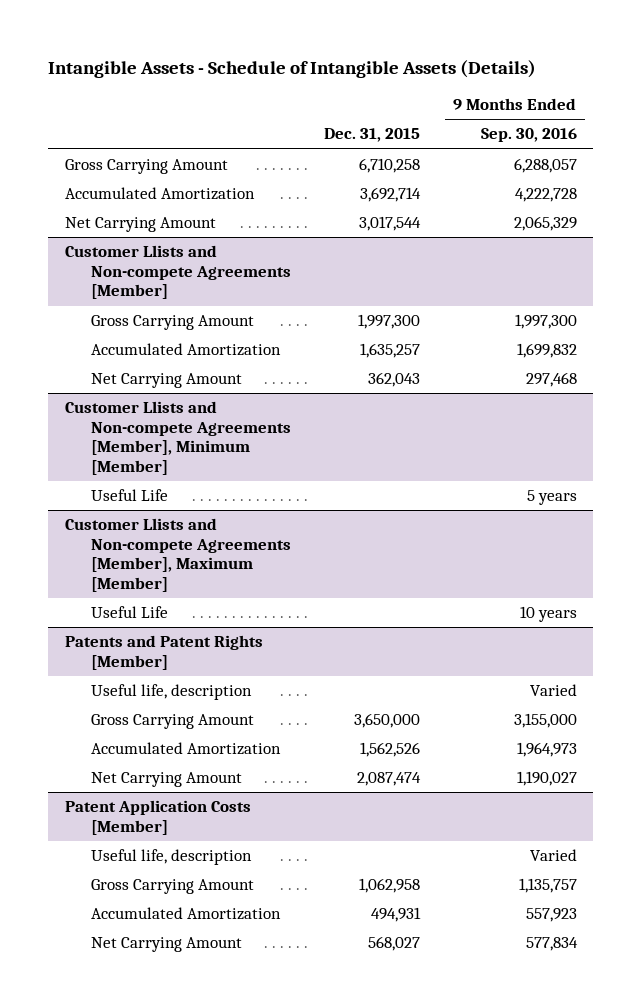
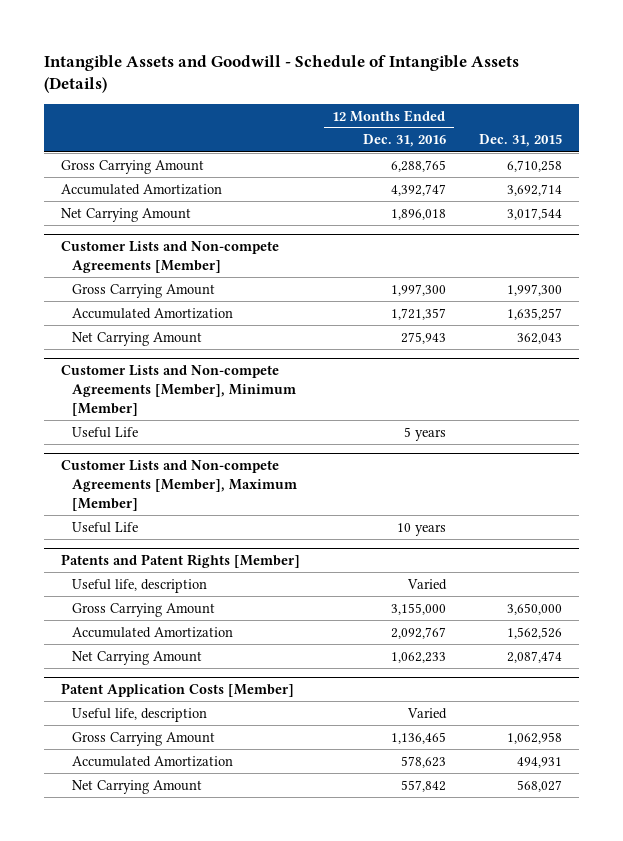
- Intangible Assets - Schedule of Intangible Assets (Details)
+ Intangible Assets and Goodwill - Schedule of Intangible Assets (Details)
- | Dec. 31, 2015 | 9 Months Ended Sep. 30, 2016
+ | 12 Months Ended Dec. 31, 2016 | Dec. 31, 2015
- Customer Llists and Non-compete Agreements [Member]
+ Customer Lists and Non-compete Agreements [Member]
- Customer Llists and Non-compete Agreements [Member], Minimum [Member]
+ Customer Lists and Non-compete Agreements [Member], Minimum [Member]
- Customer Llists and Non-compete Agreements [Member], Maximum [Member]
+ Customer Lists and Non-compete Agreements [Member], Maximum [Member]

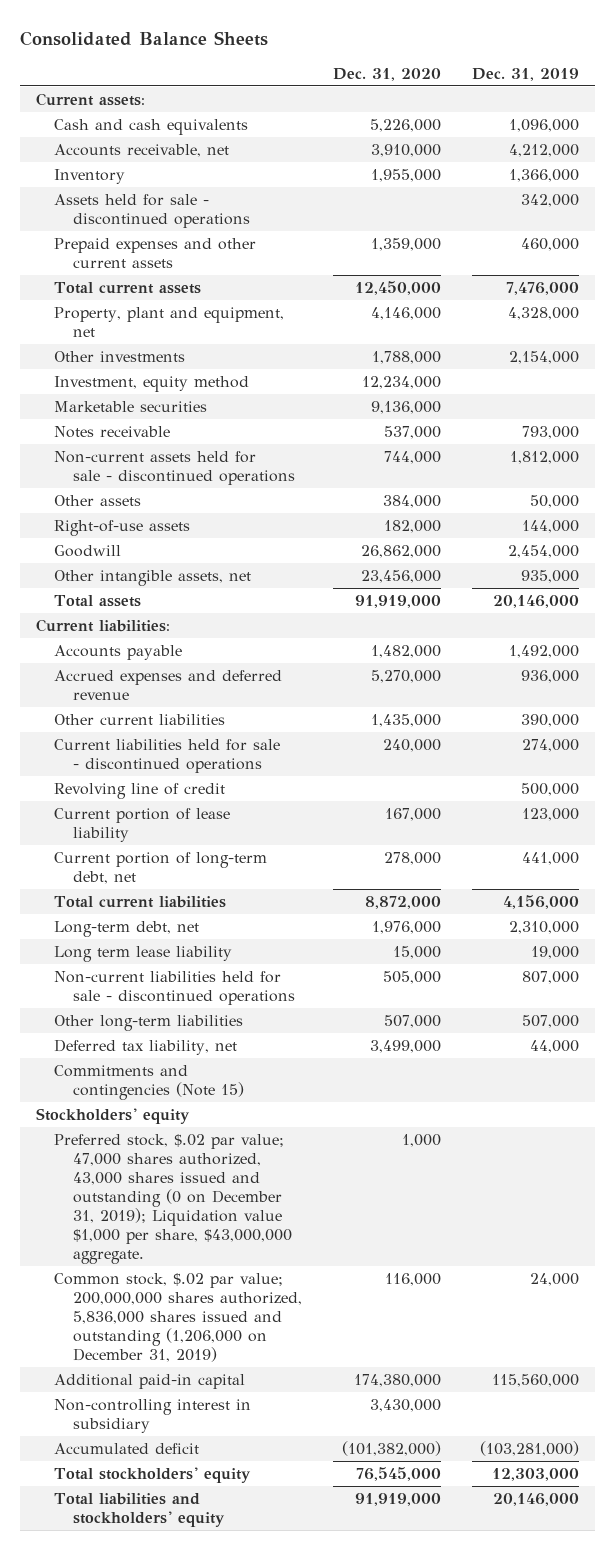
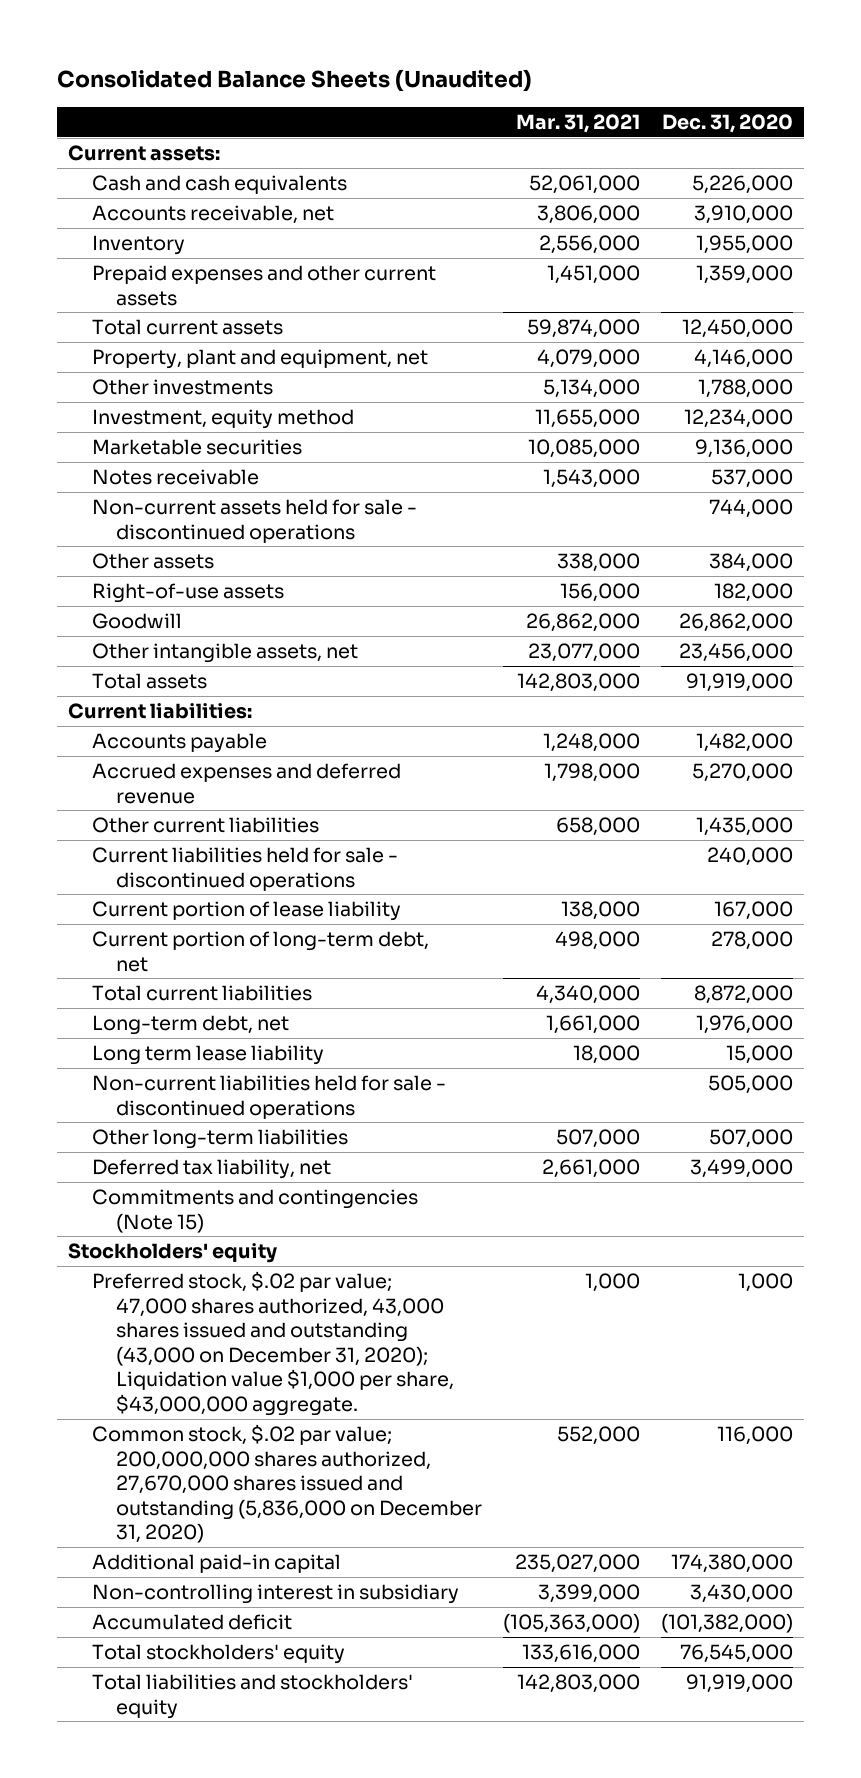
- Consolidated Balance Sheets
+ Consolidated Balance Sheets (Unaudited)
- | Dec. 31, 2020 | Dec. 31, 2019
+ | Mar. 31, 2021 | Dec. 31, 2020
- Assets held for sale - discontinued operations | | 342,000
- Revolving line of credit | | 500,000
- Preferred stock, $.02 par value; 47,000 shares authorized, 43,000 shares issued and outstanding (0 on December 31, 2019); Liquidation value $1,000 per share, $43,000,000 aggregate. | 1,000 |
- Common stock, $.02 par value; 200,000,000 shares authorized, 5,836,000 shares issued and outstanding (1,206,000 on December 31, 2019) | 116,000 | 24,000
+ Preferred stock, $.02 par value; 47,000 shares authorized, 43,000 shares issued and outstanding (43,000 on December 31, 2020); Liquidation value $1,000 per share, $43,000,000 aggregate. | 1,000 | 1,000
+ Common stock, $.02 par value; 200,000,000 shares authorized, 27,670,000 shares issued and outstanding (5,836,000 on December 31, 2020) | 552,000 | 116,000

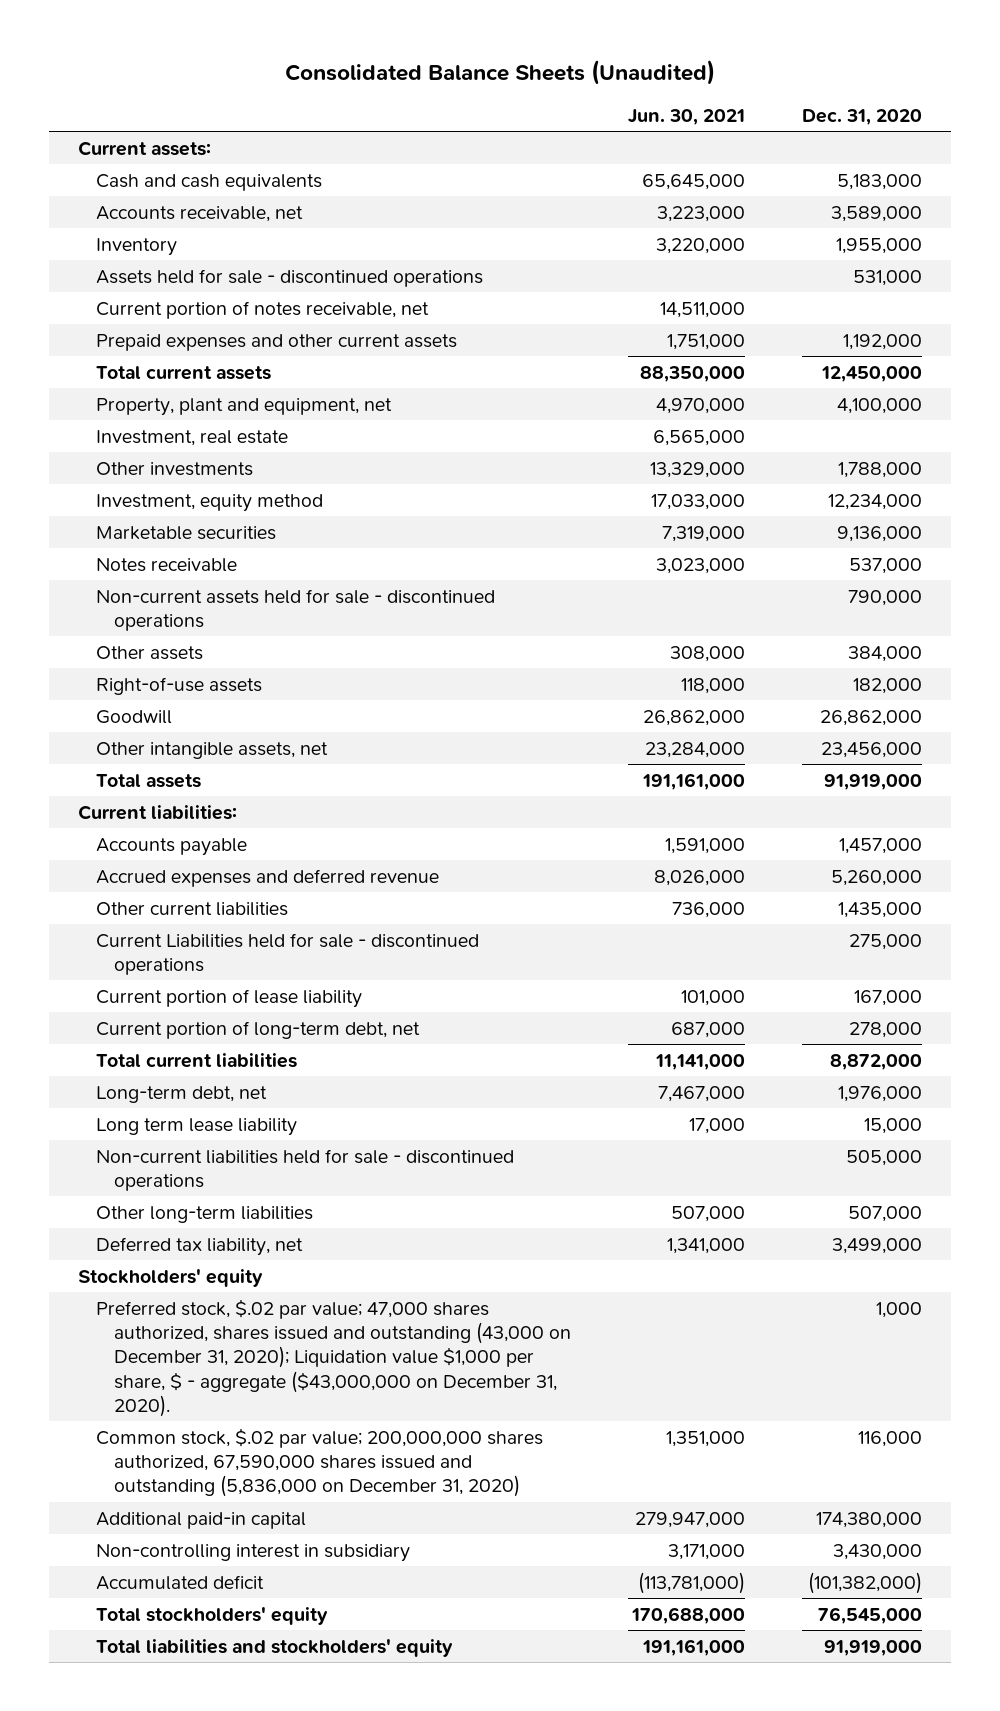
- | Mar. 31, 2021 | Dec. 31, 2020
+ | Jun. 30, 2021 | Dec. 31, 2020
- Cash and cash equivalents | 52,061,000 | 5,226,000
- Accounts receivable, net | 3,806,000 | 3,910,000
+ Cash and cash equivalents | 65,645,000 | 5,183,000
+ Accounts receivable, net | 3,223,000 | 3,589,000
- Prepaid expenses and other current assets | 1,451,000 | 1,359,000
+ Assets held for sale - discontinued operations | | 531,000
+ Current portion of notes receivable, net | 14,511,000 |
+ Prepaid expenses and other current assets | 1,751,000 | 1,192,000
- Property, plant and equipment, net | 4,079,000 | 4,146,000
+ Property, plant and equipment, net | 4,970,000 | 4,100,000
+ Investment, real estate | 6,565,000 |
- Non-current assets held for sale - discontinued operations | | 744,000
+ Non-current assets held for sale - discontinued operations | | 790,000
- Accounts payable | 1,248,000 | 1,482,000
- Accrued expenses and deferred revenue | 1,798,000 | 5,270,000
+ Accounts payable | 1,591,000 | 1,457,000
+ Accrued expenses and deferred revenue | 8,026,000 | 5,260,000
- Current liabilities held for sale - discontinued operations | | 240,000
+ Current Liabilities held for sale - discontinued operations | | 275,000
- Commitments and contingencies (Note 15)
- Preferred stock, $.02 par value; 47,000 shares authorized, 43,000 shares issued and outstanding (43,000 on December 31, 2020); Liquidation value $1,000 per share, $43,000,000 aggregate. | 1,000 | 1,000
- Common stock, $.02 par value; 200,000,000 shares authorized, 27,670,000 shares issued and outstanding (5,836,000 on December 31, 2020) | 552,000 | 116,000
+ Preferred stock, $.02 par value; 47,000 shares authorized, shares issued and outstanding (43,000 on December 31, 2020); Liquidation value $1,000 per share, $ - aggregate ($43,000,000 on December 31, 2020). | | 1,000
+ Common stock, $.02 par value; 200,000,000 shares authorized, 67,590,000 shares issued and outstanding (5,836,000 on December 31, 2020) | 1,351,000 | 116,000

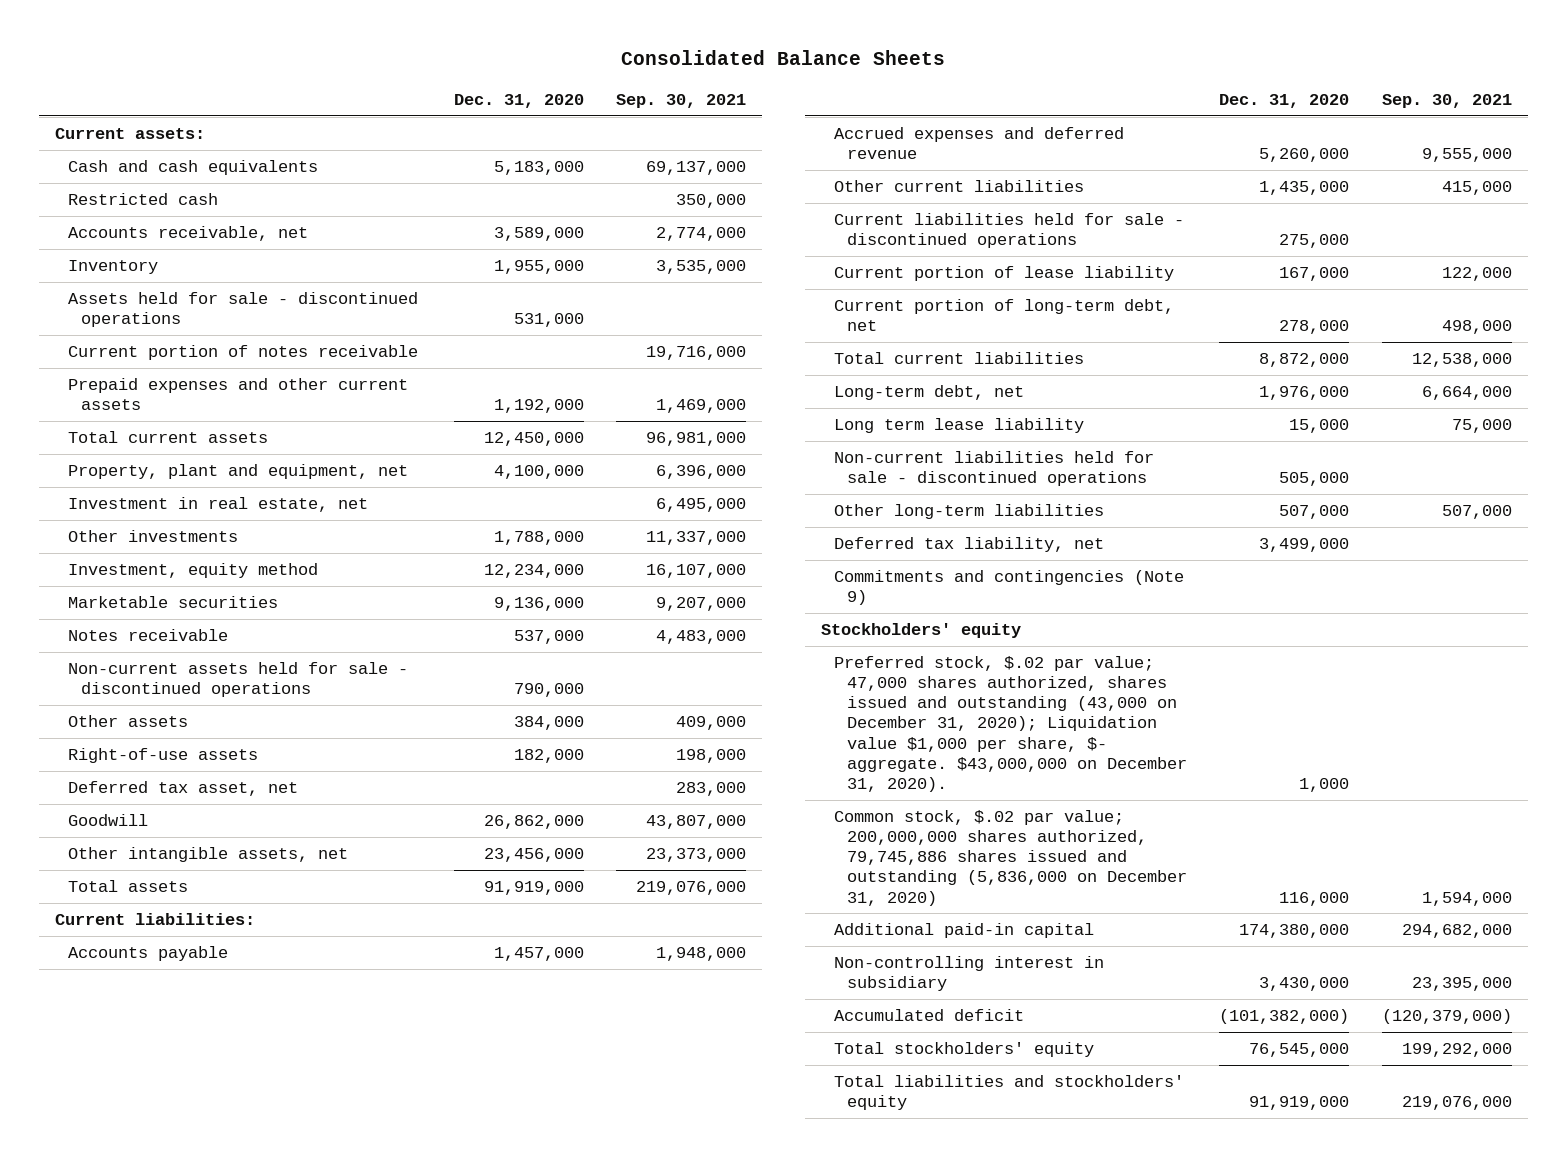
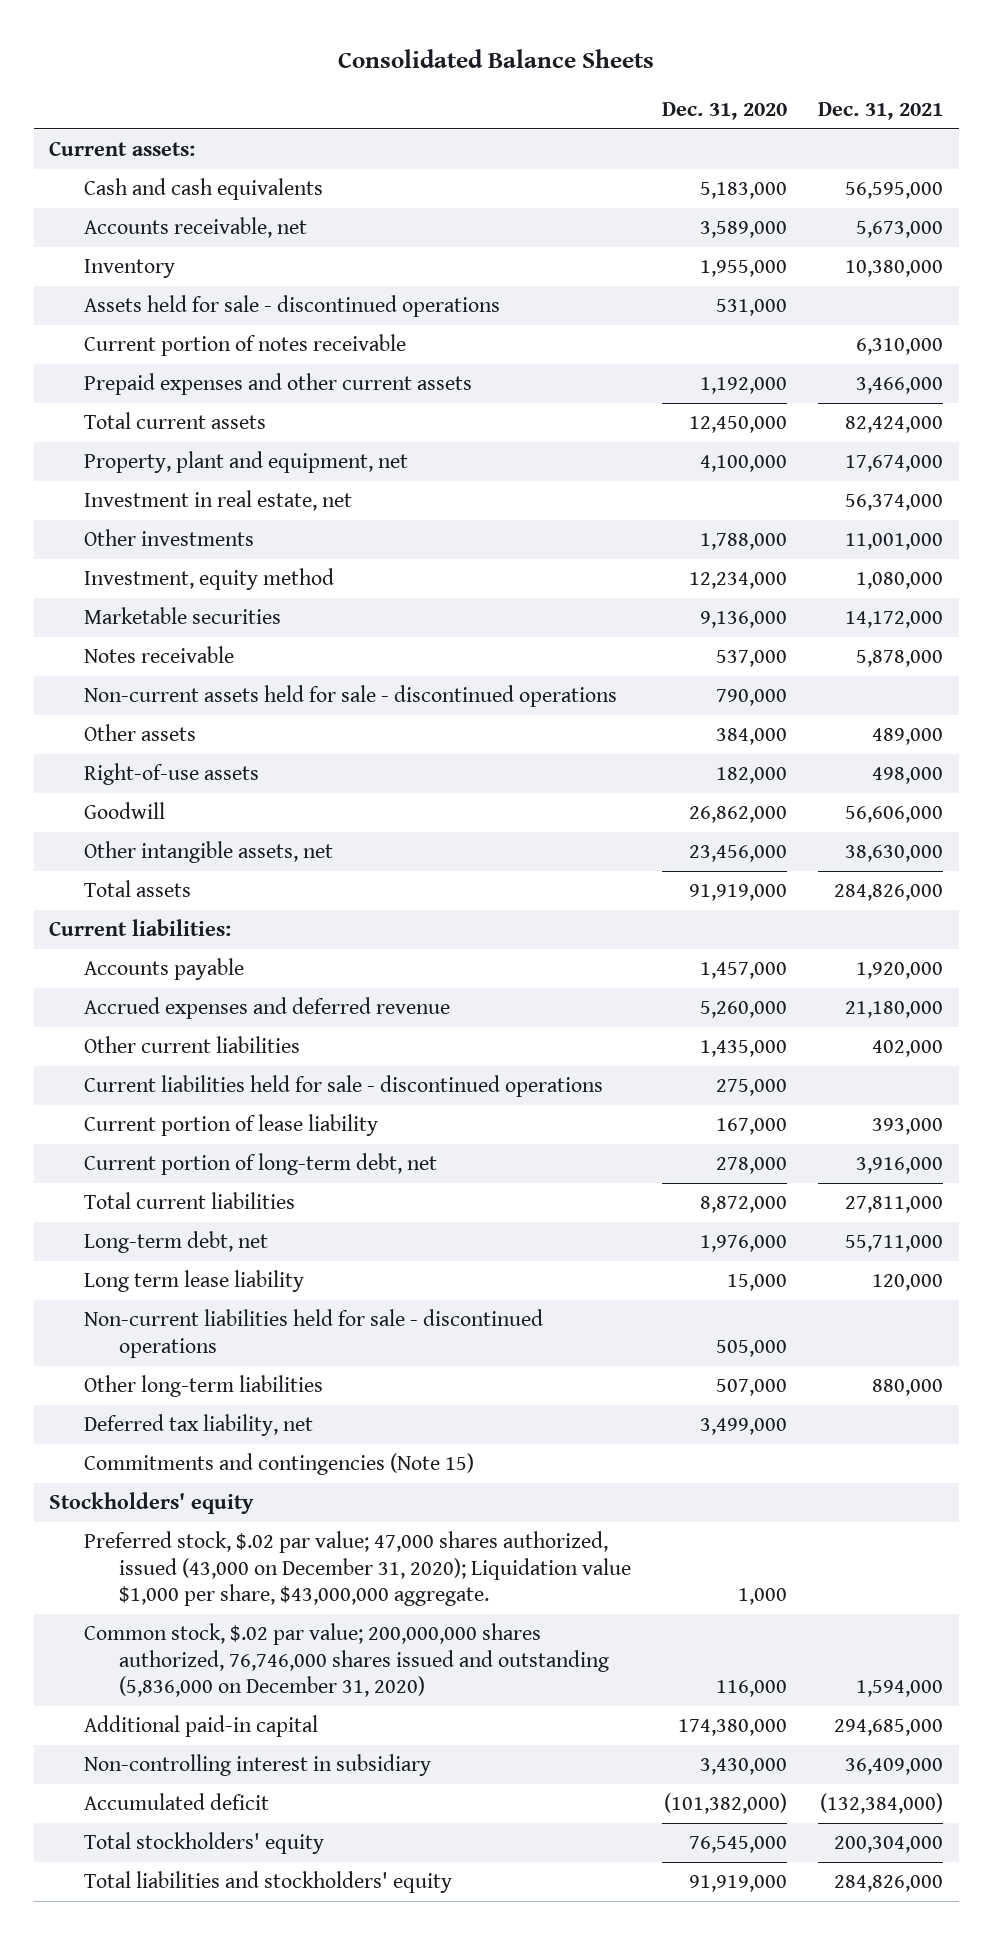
- | Dec. 31, 2020 | Sep. 30, 2021
+ | Dec. 31, 2020 | Dec. 31, 2021
- Restricted cash | | 350,000
- Deferred tax asset, net | | 283,000
- Commitments and contingencies (Note 9)
+ Commitments and contingencies (Note 15)
- Preferred stock, $.02 par value; 47,000 shares authorized, shares issued and outstanding (43,000 on December 31, 2020); Liquidation value $1,000 per share, $- aggregate. $43,000,000 on December 31, 2020). | 1,000 |
- Common stock, $.02 par value; 200,000,000 shares authorized, 79,745,886 shares issued and outstanding (5,836,000 on December 31, 2020) | 116,000 | 1,594,000
+ Preferred stock, $.02 par value; 47,000 shares authorized, issued (43,000 on December 31, 2020); Liquidation value $1,000 per share, $43,000,000 aggregate. | 1,000 |
+ Common stock, $.02 par value; 200,000,000 shares authorized, 76,746,000 shares issued and outstanding (5,836,000 on December 31, 2020) | 116,000 | 1,594,000

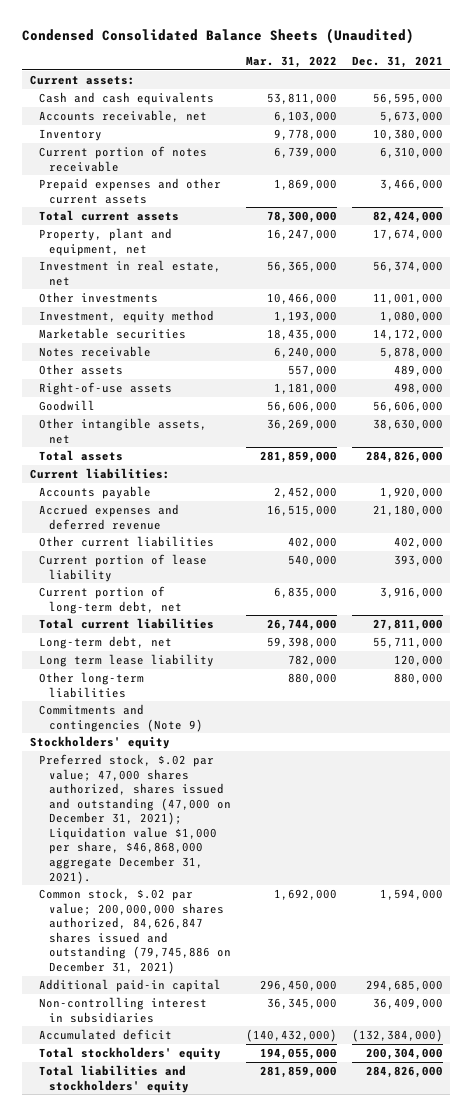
- Consolidated Balance Sheets
+ Condensed Consolidated Balance Sheets (Unaudited)
- | Dec. 31, 2020 | Dec. 31, 2021
+ | Mar. 31, 2022 | Dec. 31, 2021
- Assets held for sale - discontinued operations | 531,000 |
- Non-current assets held for sale - discontinued operations | 790,000 |
- Current liabilities held for sale - discontinued operations | 275,000 |
- Non-current liabilities held for sale - discontinued operations | 505,000 |
- Deferred tax liability, net | 3,499,000 |
- Commitments and contingencies (Note 15)
+ Commitments and contingencies (Note 9)
- Preferred stock, $.02 par value; 47,000 shares authorized, issued (43,000 on December 31, 2020); Liquidation value $1,000 per share, $43,000,000 aggregate. | 1,000 |
- Common stock, $.02 par value; 200,000,000 shares authorized, 76,746,000 shares issued and outstanding (5,836,000 on December 31, 2020) | 116,000 | 1,594,000
+ Preferred stock, $.02 par value; 47,000 shares authorized, shares issued and outstanding (47,000 on December 31, 2021); Liquidation value $1,000 per share, $46,868,000 aggregate December 31, 2021).
+ Common stock, $.02 par value; 200,000,000 shares authorized, 84,626,847 shares issued and outstanding (79,745,886 on December 31, 2021) | 1,692,000 | 1,594,000
- Non-controlling interest in subsidiary | 3,430,000 | 36,409,000
+ Non-controlling interest in subsidiaries | 36,345,000 | 36,409,000

